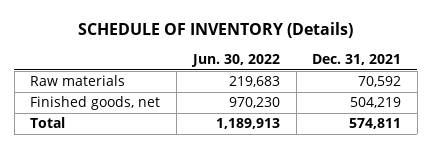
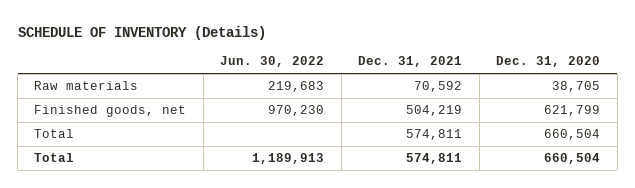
- | Jun. 30, 2022 | Dec. 31, 2021
+ | Jun. 30, 2022 | Dec. 31, 2021 | Dec. 31, 2020
+ Total | | 574,811 | 660,504

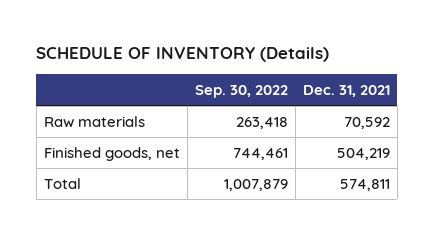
- | Jun. 30, 2022 | Dec. 31, 2021 | Dec. 31, 2020
+ | Sep. 30, 2022 | Dec. 31, 2021
- Total | 1,189,913 | 574,811 | 660,504

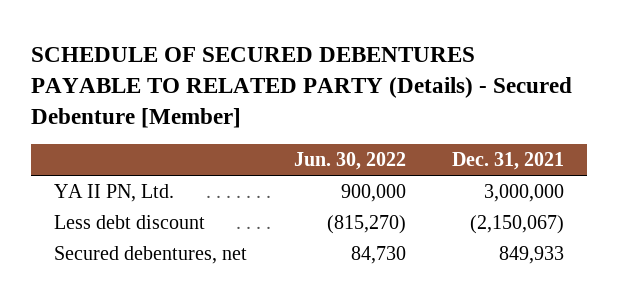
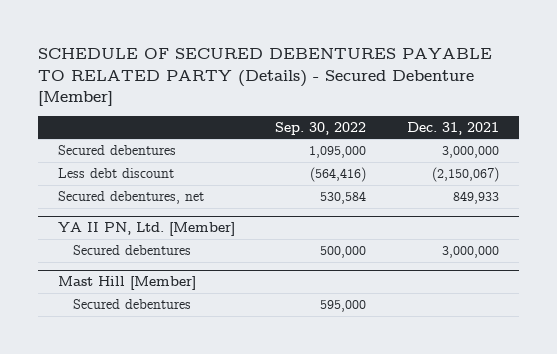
- | Jun. 30, 2022 | Dec. 31, 2021
+ | Sep. 30, 2022 | Dec. 31, 2021
- YA II PN, Ltd. | 900,000 | 3,000,000
+ Secured debentures | 1,095,000 | 3,000,000
+ YA II PN, Ltd. [Member]
+ Secured debentures | 500,000 | 3,000,000
+ Mast Hill [Member]
+ Secured debentures | 595,000 |

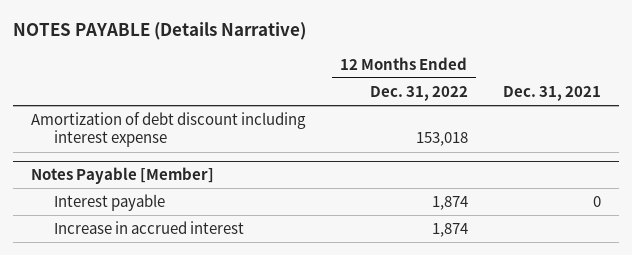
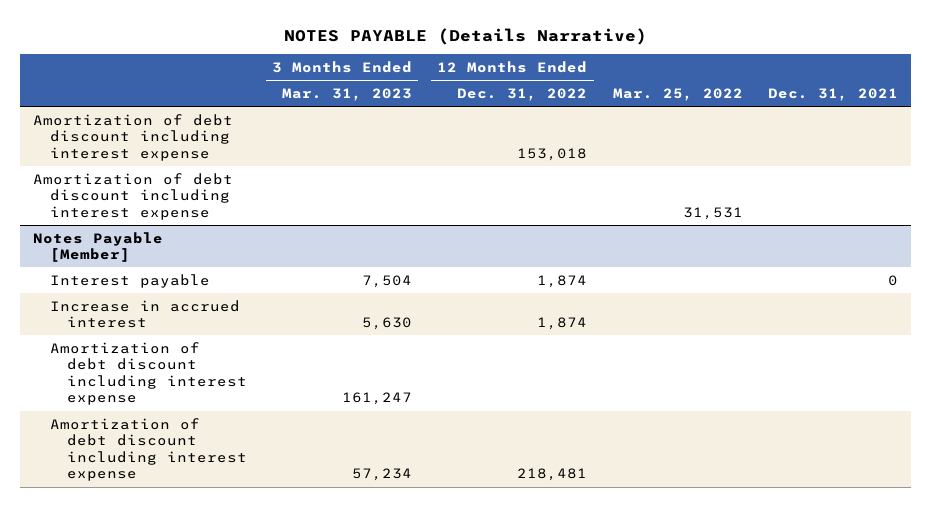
- | 12 Months Ended Dec. 31, 2022 | Dec. 31, 2021
+ | 3 Months Ended Mar. 31, 2023 | 12 Months Ended Dec. 31, 2022 | Mar. 25, 2022 | Dec. 31, 2021
+ Amortization of debt discount including interest expense | | | 31,531 |
@ Notes Payable [Member]
+ Amortization of debt discount including interest expense | 161,247 | | |
+ Amortization of debt discount including interest expense | 57,234 | 218,481 | |

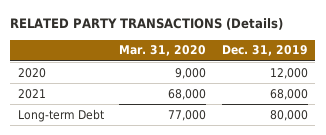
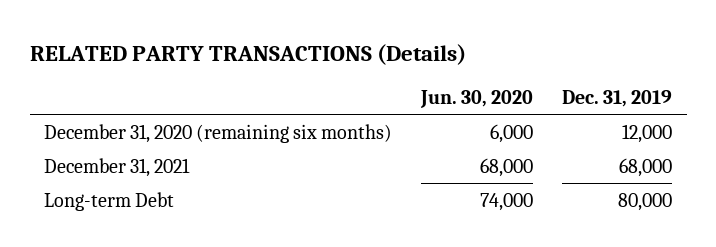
- | Mar. 31, 2020 | Dec. 31, 2019
+ | Jun. 30, 2020 | Dec. 31, 2019
- 2020 | 9,000 | 12,000
- 2021 | 68,000 | 68,000
+ December 31, 2020 (remaining six months) | 6,000 | 12,000
+ December 31, 2021 | 68,000 | 68,000

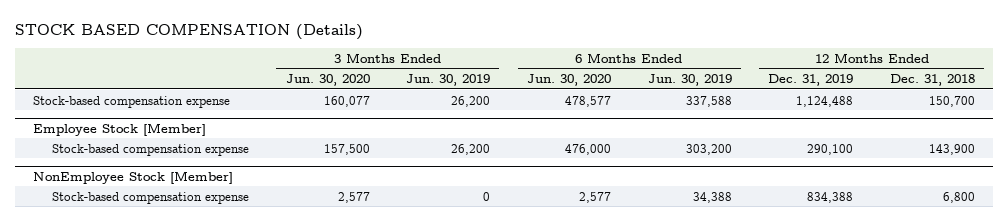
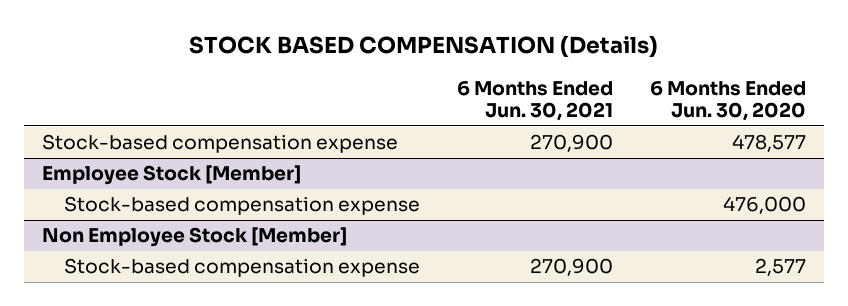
- | 3 Months Ended Jun. 30, 2020 | 3 Months Ended Jun. 30, 2019 | 6 Months Ended Jun. 30, 2020 | 6 Months Ended Jun. 30, 2019 | 12 Months Ended Dec. 31, 2019 | 12 Months Ended Dec. 31, 2018
+ | 6 Months Ended Jun. 30, 2021 | 6 Months Ended Jun. 30, 2020
- NonEmployee Stock [Member]
+ Non Employee Stock [Member]

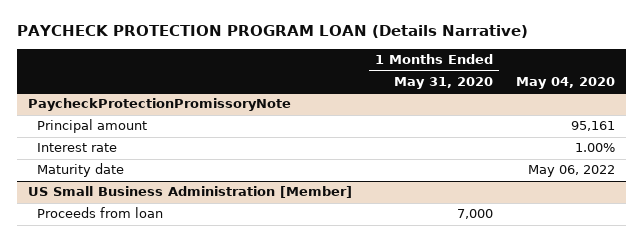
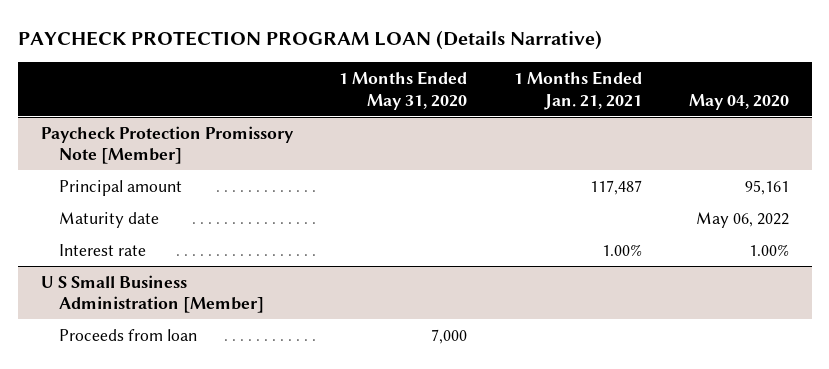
- | 1 Months Ended May 31, 2020 | May 04, 2020
+ | 1 Months Ended May 31, 2020 | 1 Months Ended Jan. 21, 2021 | May 04, 2020
- PaycheckProtectionPromissoryNote
+ Paycheck Protection Promissory Note [Member]
- Interest rate | | 1.00%
- US Small Business Administration [Member]
+ Interest rate | | 1.00% | 1.00%
+ U S Small Business Administration [Member]

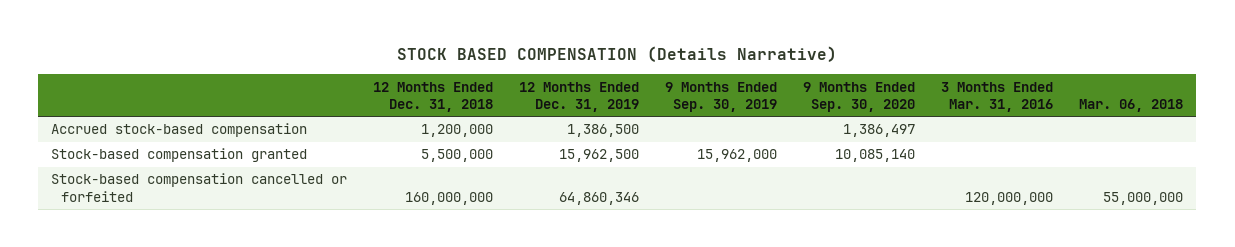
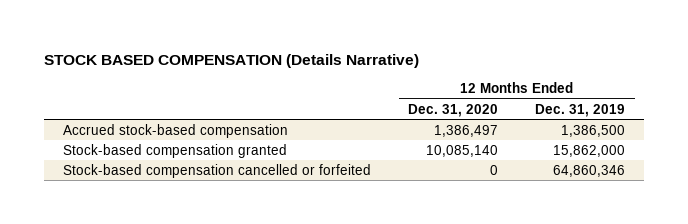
- | 12 Months Ended Dec. 31, 2018 | 12 Months Ended Dec. 31, 2019 | 9 Months Ended Sep. 30, 2019 | 9 Months Ended Sep. 30, 2020 | 3 Months Ended Mar. 31, 2016 | Mar. 06, 2018
+ | 12 Months Ended Dec. 31, 2020 | 12 Months Ended Dec. 31, 2019
- Stock-based compensation granted | 5,500,000 | 15,962,500 | 15,962,000 | 10,085,140 | |
+ Stock-based compensation granted | 10,085,140 | 15,862,000

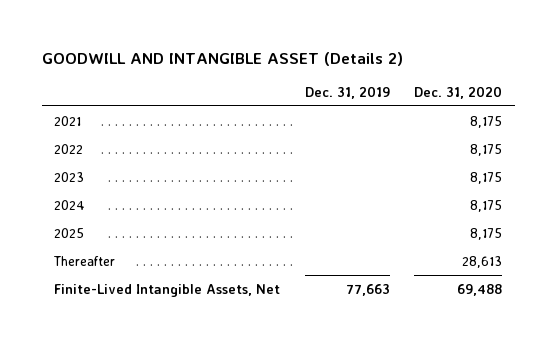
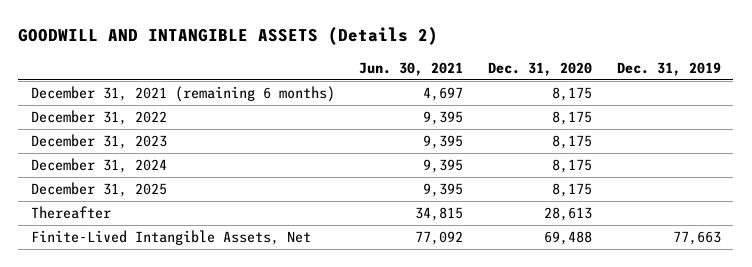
- GOODWILL AND INTANGIBLE ASSET (Details 2)
+ GOODWILL AND INTANGIBLE ASSETS (Details 2)
- | Dec. 31, 2019 | Dec. 31, 2020
+ | Jun. 30, 2021 | Dec. 31, 2020 | Dec. 31, 2019
- 2021 | | 8,175
- 2022 | | 8,175
- 2023 | | 8,175
- 2024 | | 8,175
- 2025 | | 8,175
+ December 31, 2021 (remaining 6 months) | 4,697 | 8,175 |
+ December 31, 2022 | 9,395 | 8,175 |
+ December 31, 2023 | 9,395 | 8,175 |
+ December 31, 2024 | 9,395 | 8,175 |
+ December 31, 2025 | 9,395 | 8,175 |

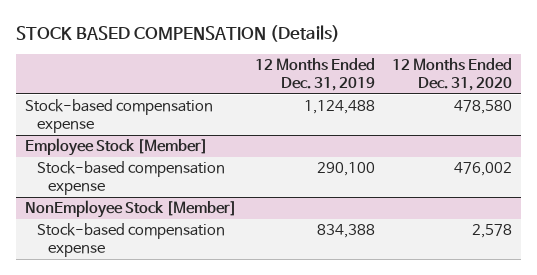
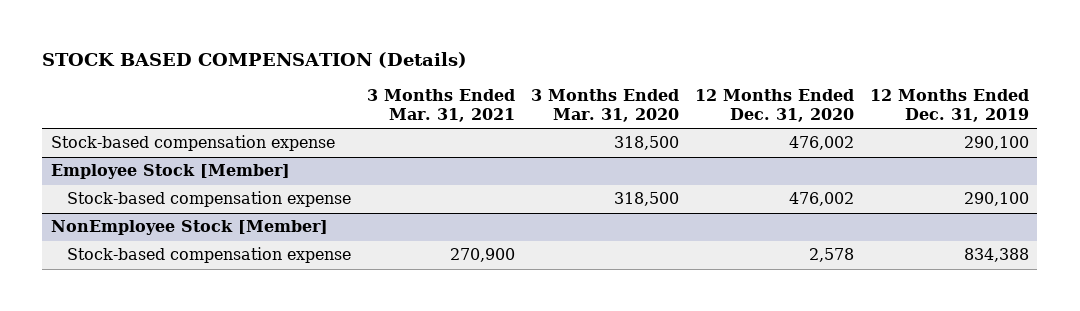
- | 12 Months Ended Dec. 31, 2019 | 12 Months Ended Dec. 31, 2020
+ | 3 Months Ended Mar. 31, 2021 | 3 Months Ended Mar. 31, 2020 | 12 Months Ended Dec. 31, 2020 | 12 Months Ended Dec. 31, 2019
- Stock-based compensation expense | 1,124,488 | 478,580
+ Stock-based compensation expense | | 318,500 | 476,002 | 290,100

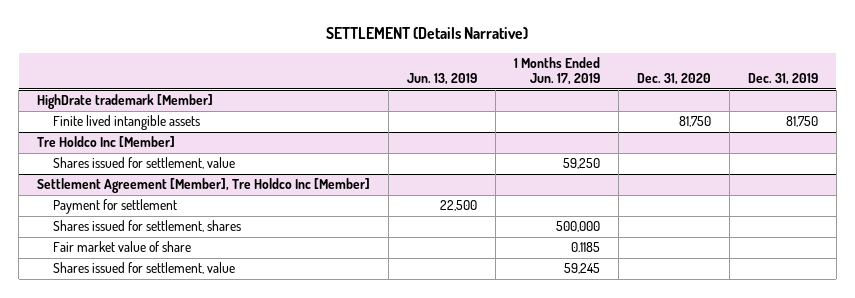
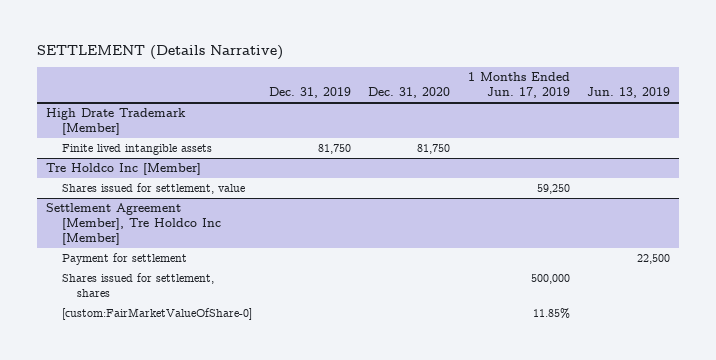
- | Jun. 13, 2019 | 1 Months Ended Jun. 17, 2019 | Dec. 31, 2020 | Dec. 31, 2019
+ | Dec. 31, 2019 | Dec. 31, 2020 | 1 Months Ended Jun. 17, 2019 | Jun. 13, 2019
- HighDrate trademark [Member]
+ High Drate Trademark [Member]
@ Settlement Agreement [Member], Tre Holdco Inc [Member]
- Fair market value of share | | 0.1185 | |
- Shares issued for settlement, value | | 59,245 | |
+ [custom:FairMarketValueOfShare-0] | | | 11.85% |

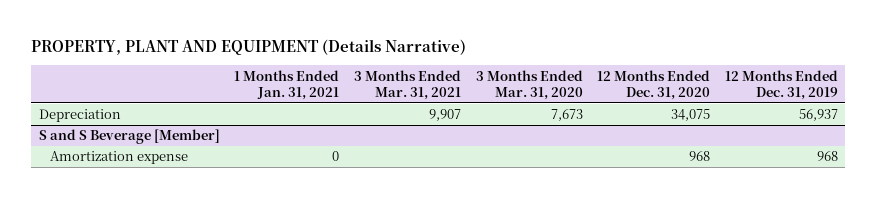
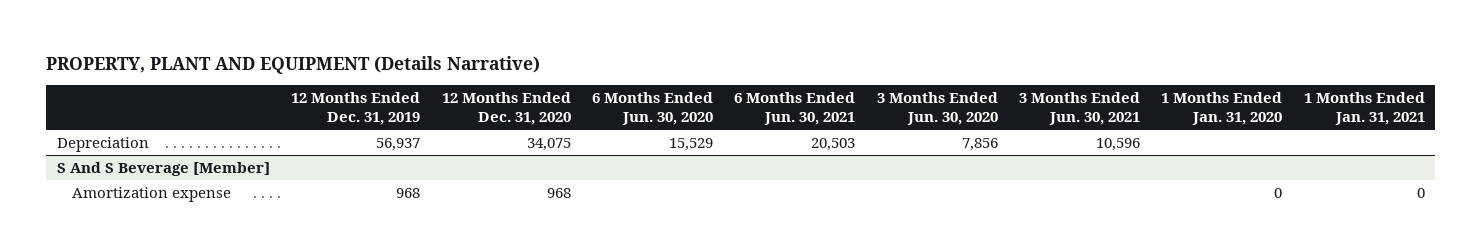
- | 1 Months Ended Jan. 31, 2021 | 3 Months Ended Mar. 31, 2021 | 3 Months Ended Mar. 31, 2020 | 12 Months Ended Dec. 31, 2020 | 12 Months Ended Dec. 31, 2019
+ | 12 Months Ended Dec. 31, 2019 | 12 Months Ended Dec. 31, 2020 | 6 Months Ended Jun. 30, 2020 | 6 Months Ended Jun. 30, 2021 | 3 Months Ended Jun. 30, 2020 | 3 Months Ended Jun. 30, 2021 | 1 Months Ended Jan. 31, 2020 | 1 Months Ended Jan. 31, 2021
- S and S Beverage [Member]
+ S And S Beverage [Member]

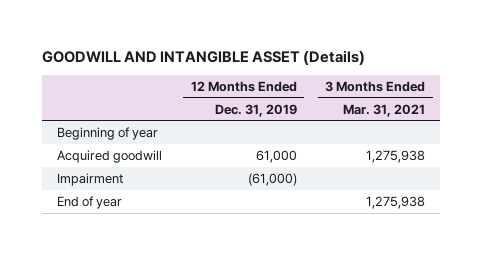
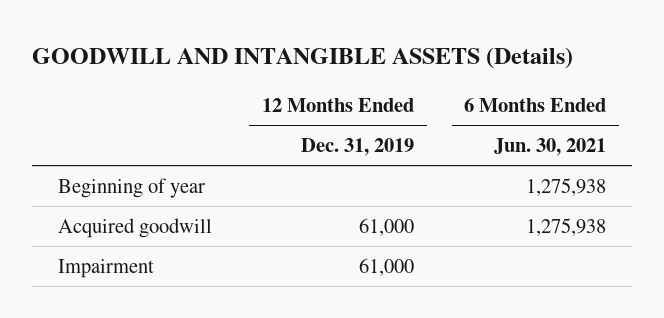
- GOODWILL AND INTANGIBLE ASSET (Details)
+ GOODWILL AND INTANGIBLE ASSETS (Details)
- | 12 Months Ended Dec. 31, 2019 | 3 Months Ended Mar. 31, 2021
+ | 12 Months Ended Dec. 31, 2019 | 6 Months Ended Jun. 30, 2021
- Impairment | (61,000) |
- End of year | | 1,275,938
+ Impairment | 61,000 |

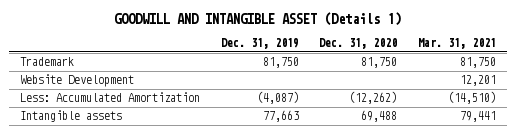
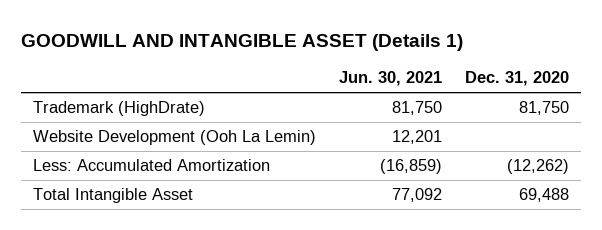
- | Dec. 31, 2019 | Dec. 31, 2020 | Mar. 31, 2021
+ | Jun. 30, 2021 | Dec. 31, 2020
- Trademark | 81,750 | 81,750 | 81,750
- Website Development | | | 12,201
+ Trademark (HighDrate) | 81,750 | 81,750
+ Website Development (Ooh La Lemin) | 12,201 |
- Intangible assets | 77,663 | 69,488 | 79,441
+ Total Intangible Asset | 77,092 | 69,488

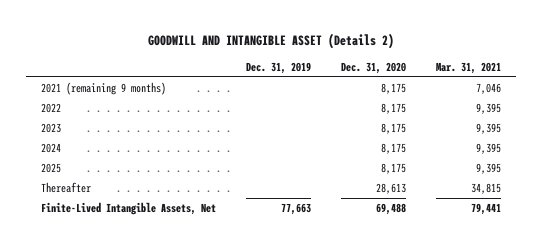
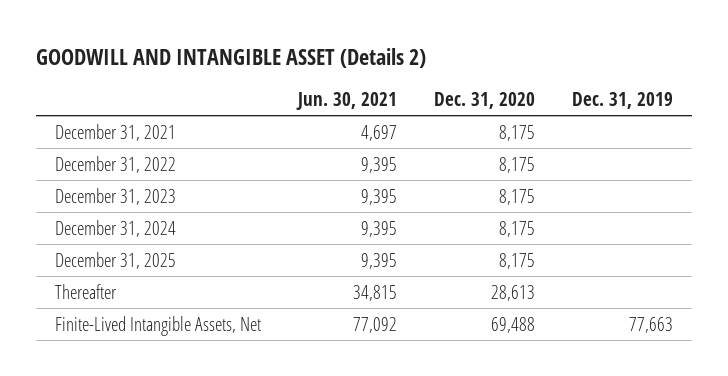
- | Dec. 31, 2019 | Dec. 31, 2020 | Mar. 31, 2021
+ | Jun. 30, 2021 | Dec. 31, 2020 | Dec. 31, 2019
- 2021 (remaining 9 months) | | 8,175 | 7,046
- 2022 | | 8,175 | 9,395
- 2023 | | 8,175 | 9,395
- 2024 | | 8,175 | 9,395
- 2025 | | 8,175 | 9,395
+ December 31, 2021 | 4,697 | 8,175 |
+ December 31, 2022 | 9,395 | 8,175 |
+ December 31, 2023 | 9,395 | 8,175 |
+ December 31, 2024 | 9,395 | 8,175 |
+ December 31, 2025 | 9,395 | 8,175 |

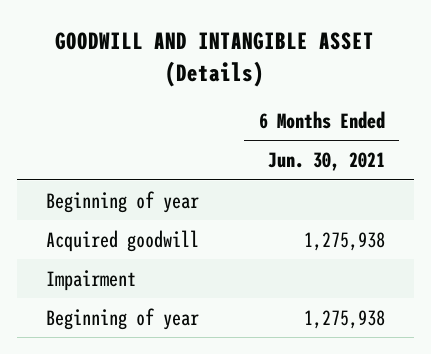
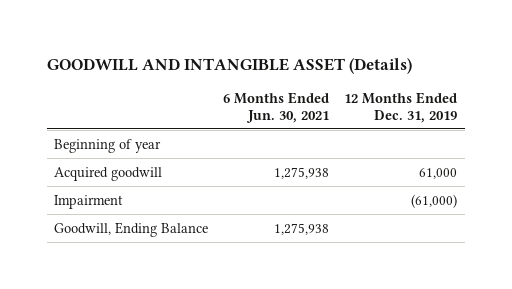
- | 6 Months Ended Jun. 30, 2021
+ | 6 Months Ended Jun. 30, 2021 | 12 Months Ended Dec. 31, 2019
- Beginning of year | 1,275,938
+ Goodwill, Ending Balance | 1,275,938 |

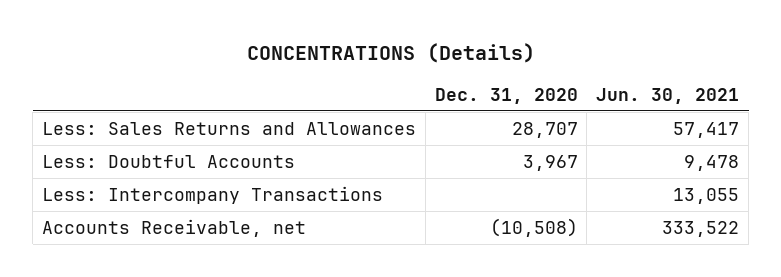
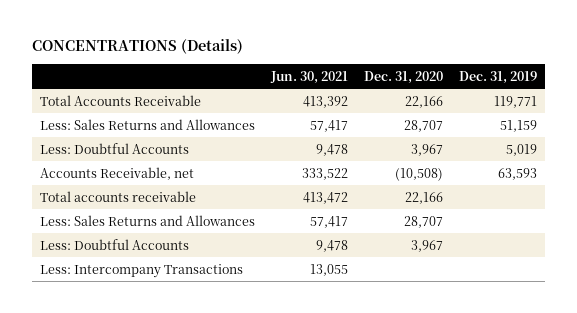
- | Dec. 31, 2020 | Jun. 30, 2021
+ | Jun. 30, 2021 | Dec. 31, 2020 | Dec. 31, 2019
+ Total Accounts Receivable | 413,392 | 22,166 | 119,771
+ Total accounts receivable | 413,472 | 22,166 |
+ Less: Sales Returns and Allowances | 57,417 | 28,707 |
+ Less: Doubtful Accounts | 9,478 | 3,967 |
moved down: Less: Intercompany Transactions | 13,055 | |

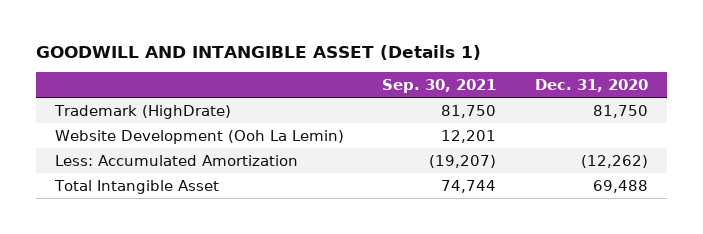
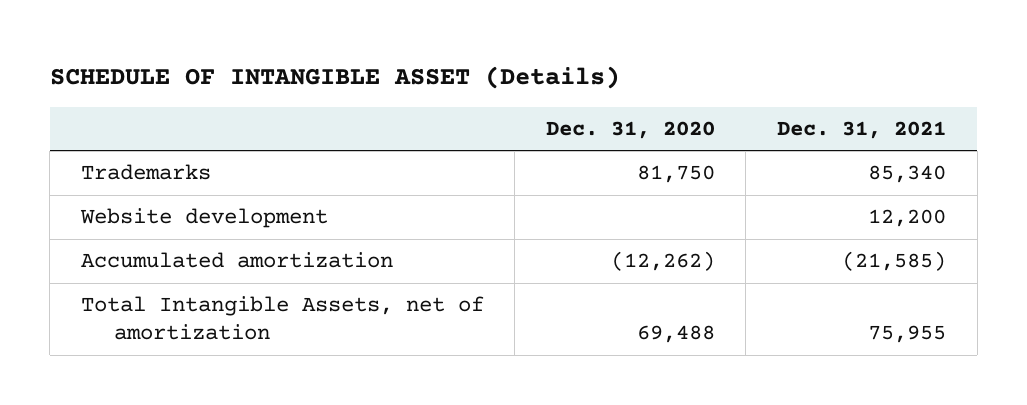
- GOODWILL AND INTANGIBLE ASSET (Details 1)
+ SCHEDULE OF INTANGIBLE ASSET (Details)
- | Sep. 30, 2021 | Dec. 31, 2020
+ | Dec. 31, 2020 | Dec. 31, 2021
- Trademark (HighDrate) | 81,750 | 81,750
- Website Development (Ooh La Lemin) | 12,201 |
- Less: Accumulated Amortization | (19,207) | (12,262)
- Total Intangible Asset | 74,744 | 69,488
+ Trademarks | 81,750 | 85,340
+ Website development | | 12,200
+ Accumulated amortization | (12,262) | (21,585)
+ Total Intangible Assets, net of amortization | 69,488 | 75,955

